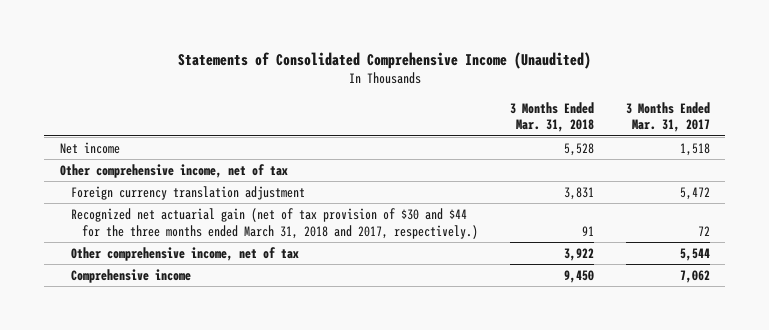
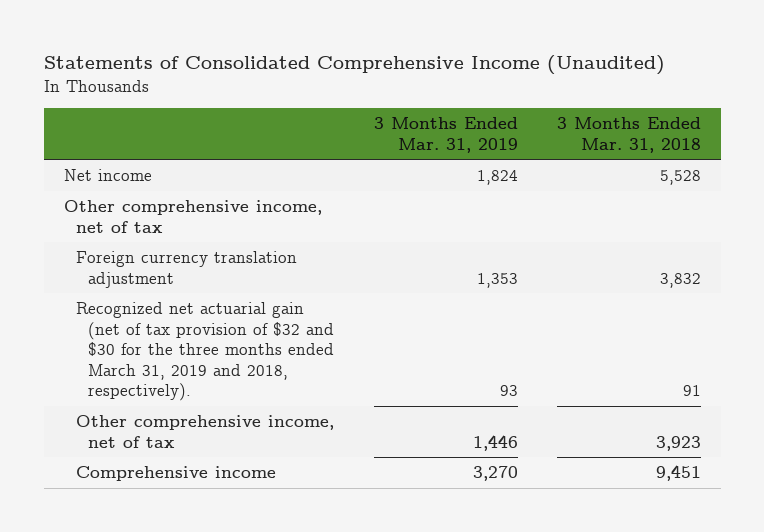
- | 3 Months Ended Mar. 31, 2018 | 3 Months Ended Mar. 31, 2017
+ | 3 Months Ended Mar. 31, 2019 | 3 Months Ended Mar. 31, 2018
- Foreign currency translation adjustment | 3,831 | 5,472
- Recognized net actuarial gain (net of tax provision of $30 and $44 for the three months ended March 31, 2018 and 2017, respectively.) | 91 | 72
- Other comprehensive income, net of tax | 3,922 | 5,544
- Comprehensive income | 9,450 | 7,062
+ Foreign currency translation adjustment | 1,353 | 3,832
+ Recognized net actuarial gain (net of tax provision of $32 and $30 for the three months ended March 31, 2019 and 2018, respectively). | 93 | 91
+ Other comprehensive income, net of tax | 1,446 | 3,923
+ Comprehensive income | 3,270 | 9,451

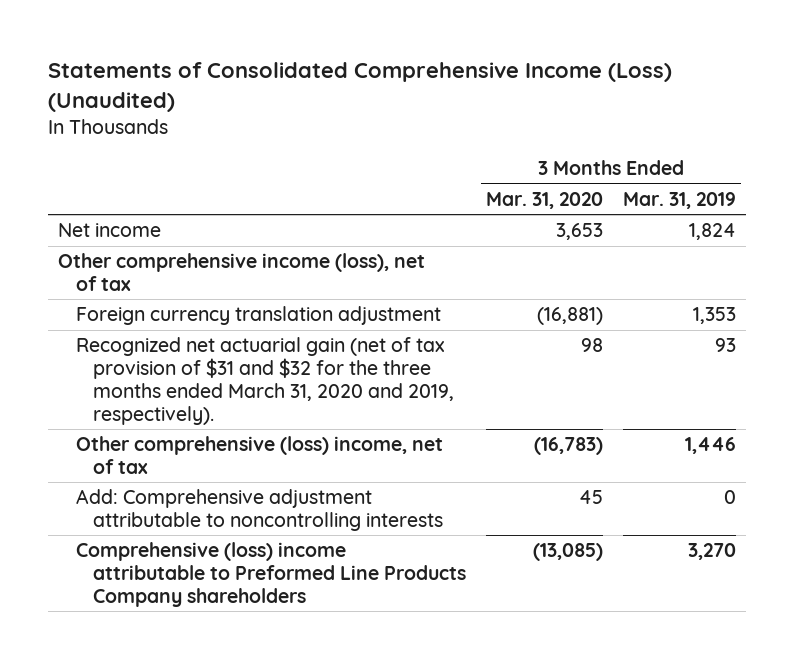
- Statements of Consolidated Comprehensive Income (Unaudited)
+ Statements of Consolidated Comprehensive Income (Loss) (Unaudited)
- | 3 Months Ended Mar. 31, 2019 | 3 Months Ended Mar. 31, 2018
+ | 3 Months Ended Mar. 31, 2020 | 3 Months Ended Mar. 31, 2019
- Other comprehensive income, net of tax
+ Other comprehensive income (loss), net of tax
- Recognized net actuarial gain (net of tax provision of $32 and $30 for the three months ended March 31, 2019 and 2018, respectively). | 93 | 91
- Other comprehensive income, net of tax | 1,446 | 3,923
- Comprehensive income | 3,270 | 9,451
+ Recognized net actuarial gain (net of tax provision of $31 and $32 for the three months ended March 31, 2020 and 2019, respectively). | 98 | 93
+ Other comprehensive (loss) income, net of tax | (16,783) | 1,446
+ Add: Comprehensive adjustment attributable to noncontrolling interests | 45 | 0
+ Comprehensive (loss) income attributable to Preformed Line Products Company shareholders | (13,085) | 3,270

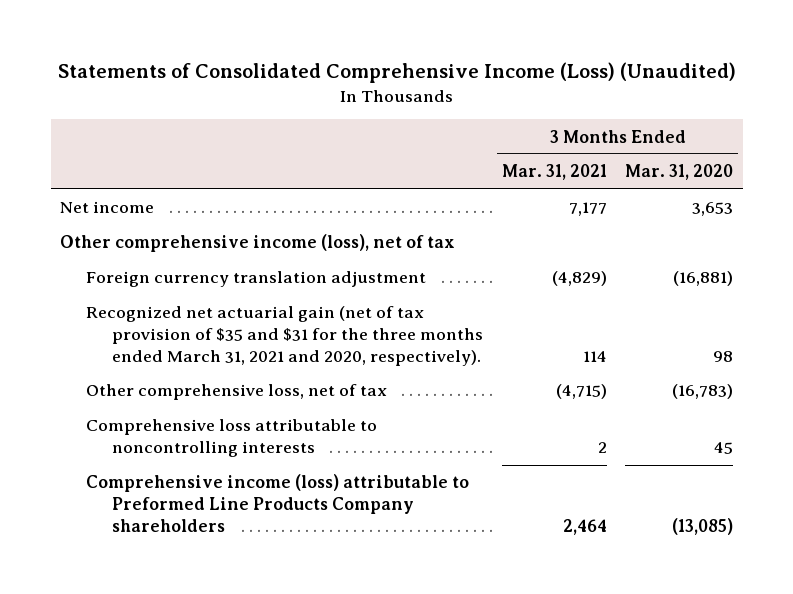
- | 3 Months Ended Mar. 31, 2020 | 3 Months Ended Mar. 31, 2019
+ | 3 Months Ended Mar. 31, 2021 | 3 Months Ended Mar. 31, 2020
- Recognized net actuarial gain (net of tax provision of $31 and $32 for the three months ended March 31, 2020 and 2019, respectively). | 98 | 93
- Other comprehensive (loss) income, net of tax | (16,783) | 1,446
- Add: Comprehensive adjustment attributable to noncontrolling interests | 45 | 0
- Comprehensive (loss) income attributable to Preformed Line Products Company shareholders | (13,085) | 3,270
+ Recognized net actuarial gain (net of tax provision of $35 and $31 for the three months ended March 31, 2021 and 2020, respectively). | 114 | 98
+ Other comprehensive loss, net of tax | (4,715) | (16,783)
+ Comprehensive loss attributable to noncontrolling interests | 2 | 45
+ Comprehensive income (loss) attributable to Preformed Line Products Company shareholders | 2,464 | (13,085)

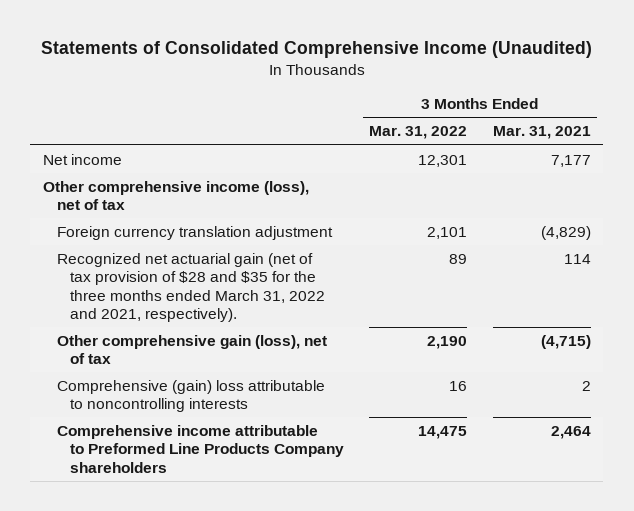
- Statements of Consolidated Comprehensive Income (Loss) (Unaudited)
+ Statements of Consolidated Comprehensive Income (Unaudited)
- | 3 Months Ended Mar. 31, 2021 | 3 Months Ended Mar. 31, 2020
+ | 3 Months Ended Mar. 31, 2022 | 3 Months Ended Mar. 31, 2021
- Recognized net actuarial gain (net of tax provision of $35 and $31 for the three months ended March 31, 2021 and 2020, respectively). | 114 | 98
- Other comprehensive loss, net of tax | (4,715) | (16,783)
- Comprehensive loss attributable to noncontrolling interests | 2 | 45
- Comprehensive income (loss) attributable to Preformed Line Products Company shareholders | 2,464 | (13,085)
+ Recognized net actuarial gain (net of tax provision of $28 and $35 for the three months ended March 31, 2022 and 2021, respectively). | 89 | 114
+ Other comprehensive gain (loss), net of tax | 2,190 | (4,715)
+ Comprehensive (gain) loss attributable to noncontrolling interests | 16 | 2
+ Comprehensive income attributable to Preformed Line Products Company shareholders | 14,475 | 2,464

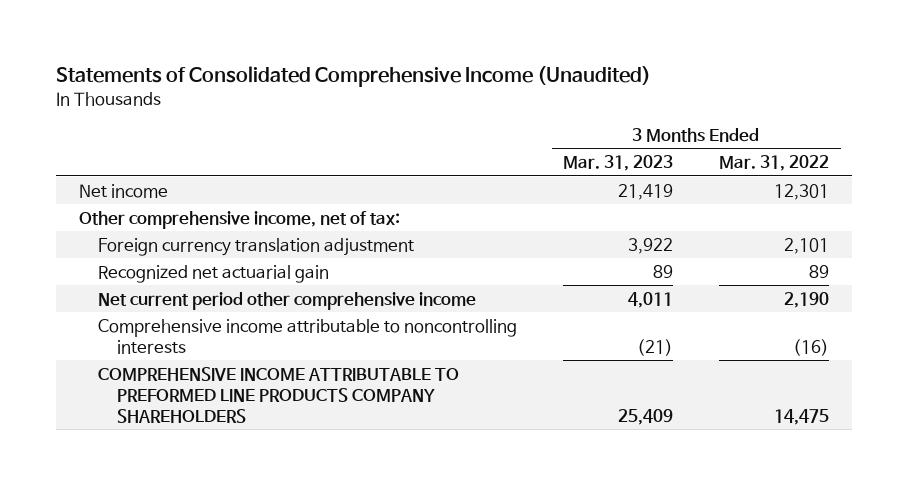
- | 3 Months Ended Mar. 31, 2022 | 3 Months Ended Mar. 31, 2021
+ | 3 Months Ended Mar. 31, 2023 | 3 Months Ended Mar. 31, 2022
- Other comprehensive income (loss), net of tax
+ Other comprehensive income, net of tax:
- Recognized net actuarial gain (net of tax provision of $28 and $35 for the three months ended March 31, 2022 and 2021, respectively). | 89 | 114
- Other comprehensive gain (loss), net of tax | 2,190 | (4,715)
- Comprehensive (gain) loss attributable to noncontrolling interests | 16 | 2
- Comprehensive income attributable to Preformed Line Products Company shareholders | 14,475 | 2,464
+ Recognized net actuarial gain | 89 | 89
+ Net current period other comprehensive income | 4,011 | 2,190
+ Comprehensive income attributable to noncontrolling interests | (21) | (16)
+ COMPREHENSIVE INCOME ATTRIBUTABLE TO PREFORMED LINE PRODUCTS COMPANY SHAREHOLDERS | 25,409 | 14,475

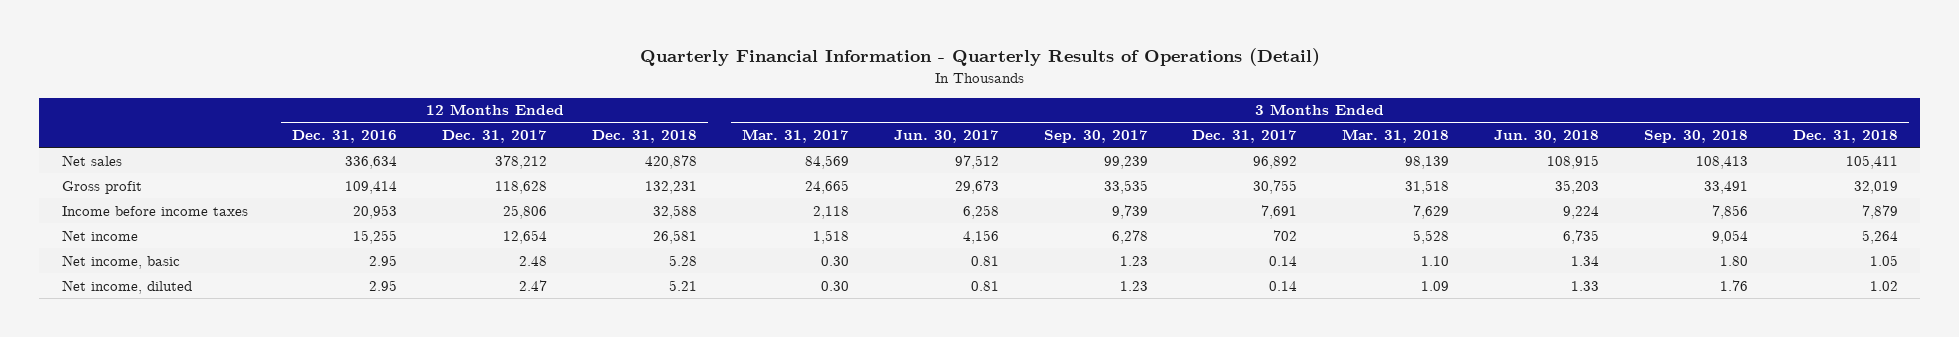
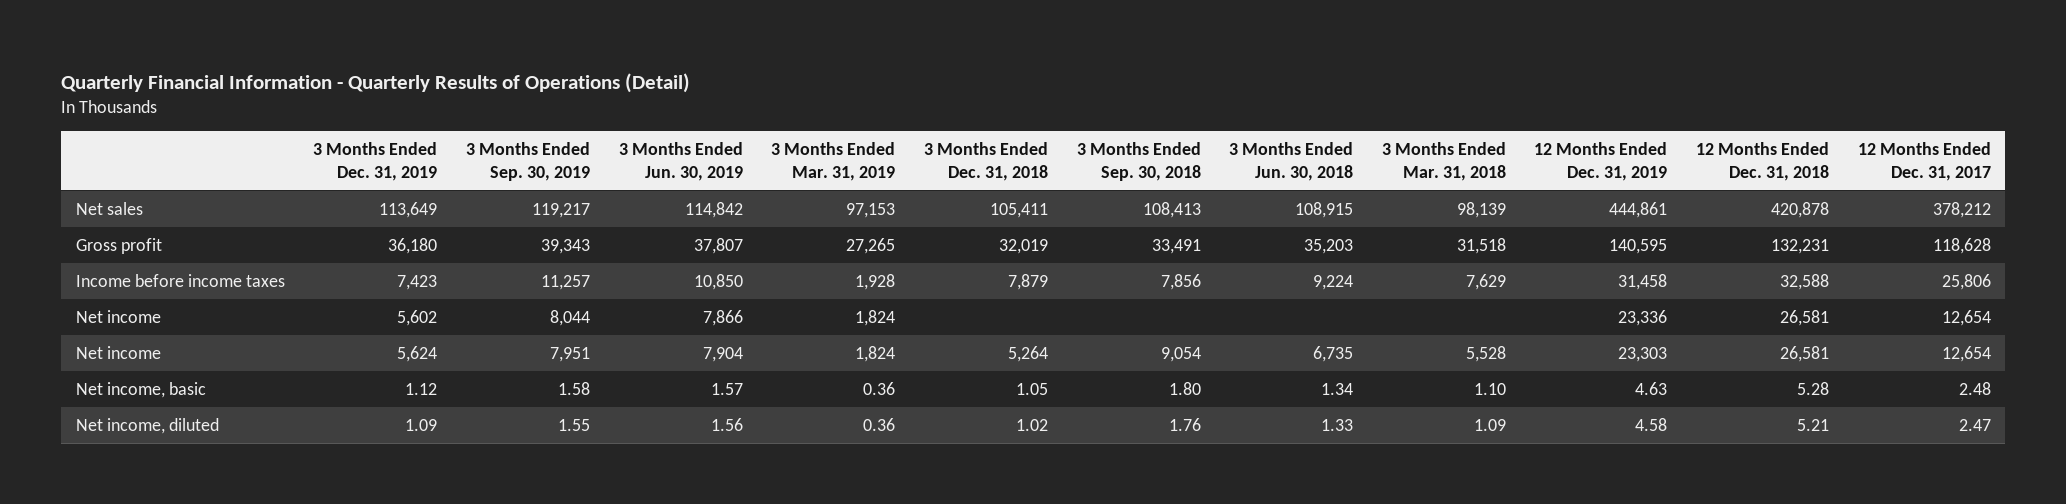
- | 12 Months Ended Dec. 31, 2016 | 12 Months Ended Dec. 31, 2017 | 12 Months Ended Dec. 31, 2018 | 3 Months Ended Mar. 31, 2017 | 3 Months Ended Jun. 30, 2017 | 3 Months Ended Sep. 30, 2017 | 3 Months Ended Dec. 31, 2017 | 3 Months Ended Mar. 31, 2018 | 3 Months Ended Jun. 30, 2018 | 3 Months Ended Sep. 30, 2018 | 3 Months Ended Dec. 31, 2018
+ | 3 Months Ended Dec. 31, 2019 | 3 Months Ended Sep. 30, 2019 | 3 Months Ended Jun. 30, 2019 | 3 Months Ended Mar. 31, 2019 | 3 Months Ended Dec. 31, 2018 | 3 Months Ended Sep. 30, 2018 | 3 Months Ended Jun. 30, 2018 | 3 Months Ended Mar. 31, 2018 | 12 Months Ended Dec. 31, 2019 | 12 Months Ended Dec. 31, 2018 | 12 Months Ended Dec. 31, 2017
+ Net income | 5,602 | 8,044 | 7,866 | 1,824 | | | | | 23,336 | 26,581 | 12,654

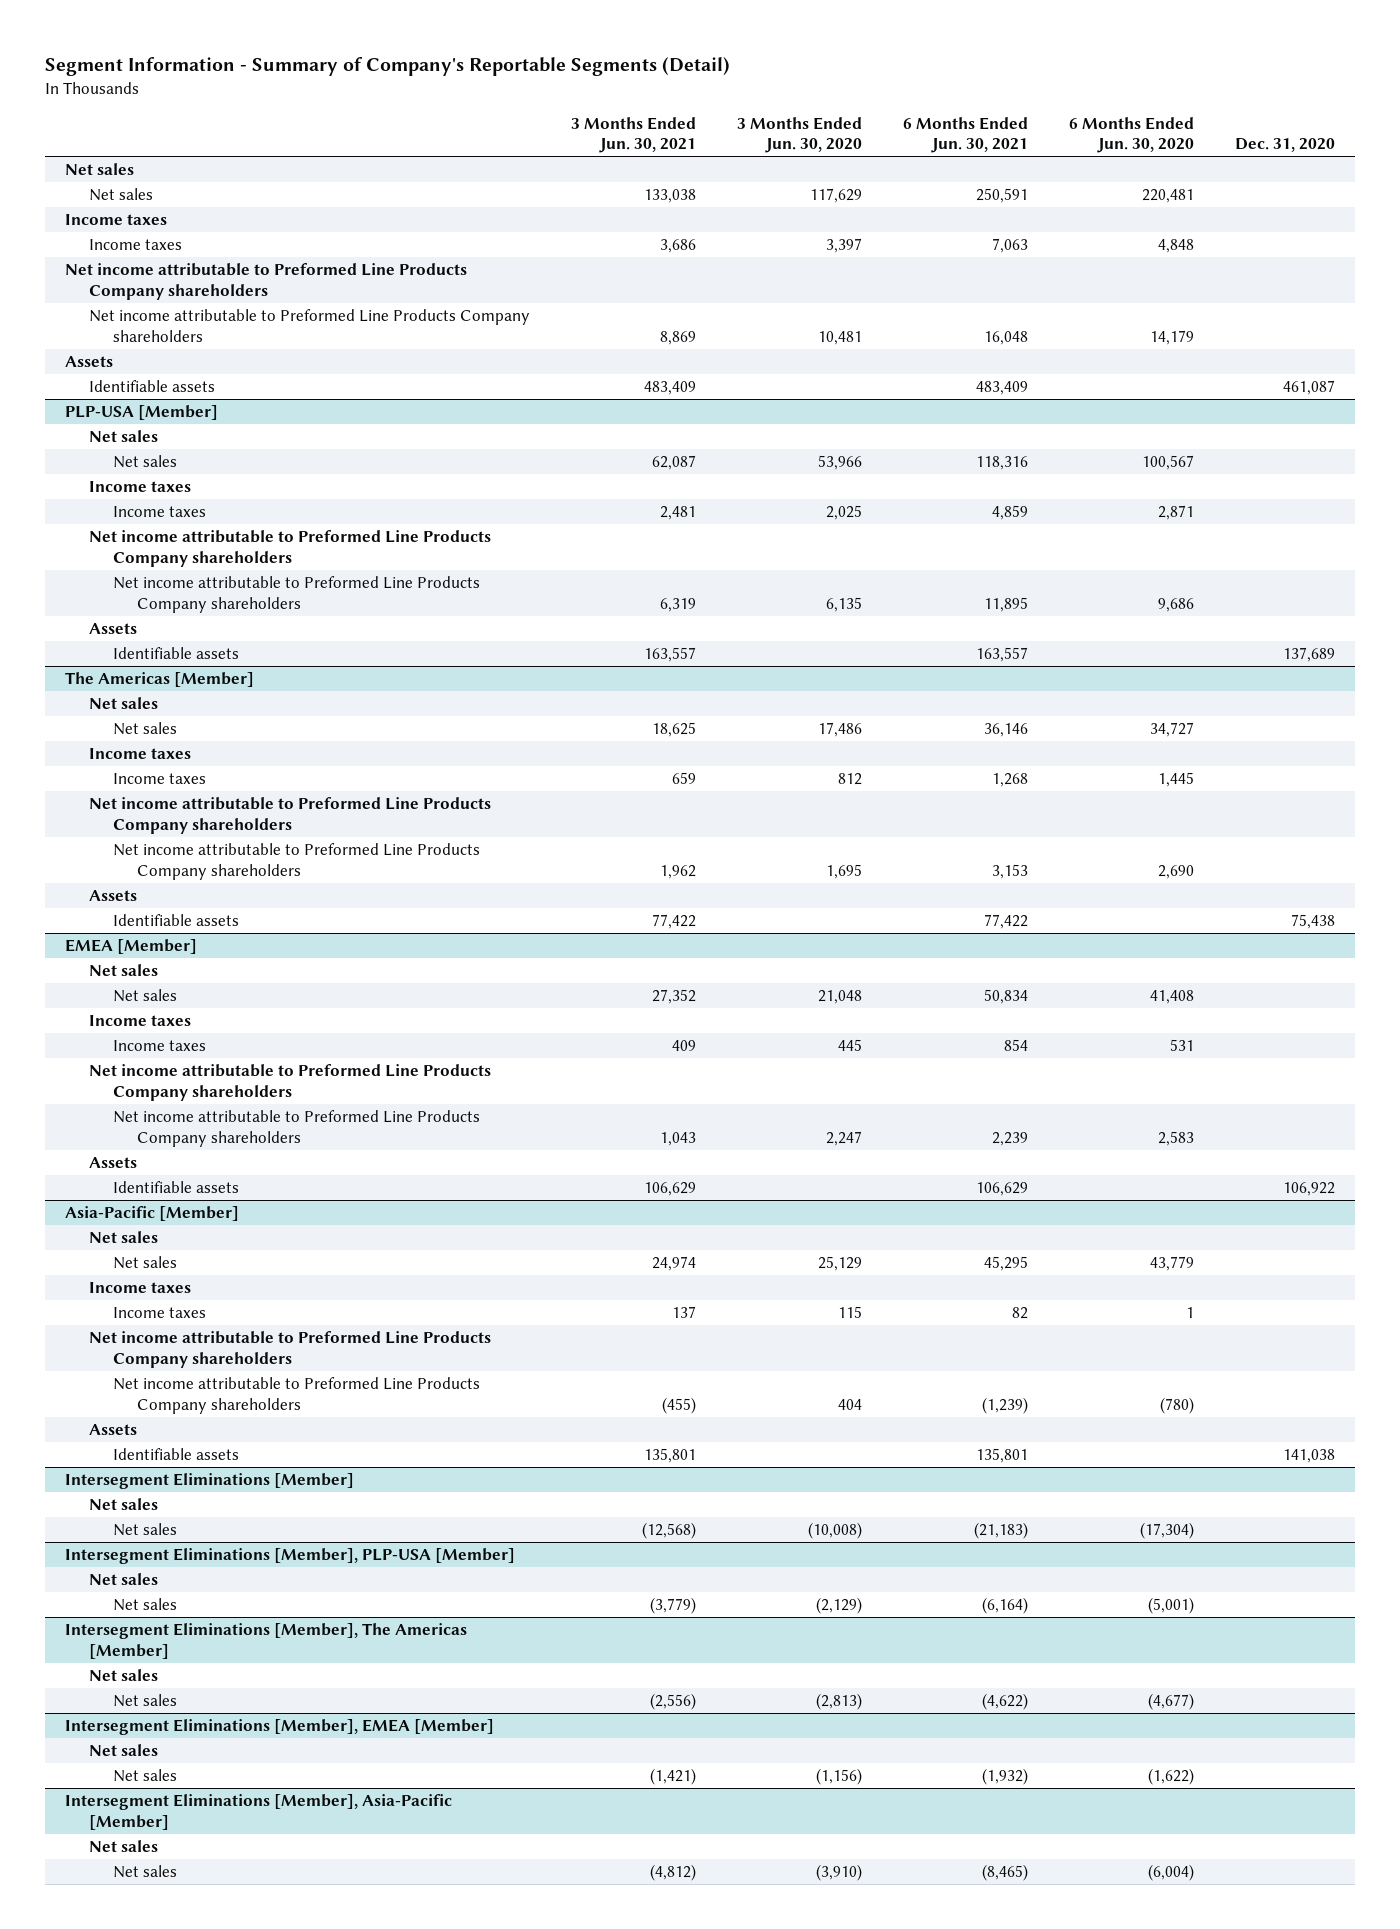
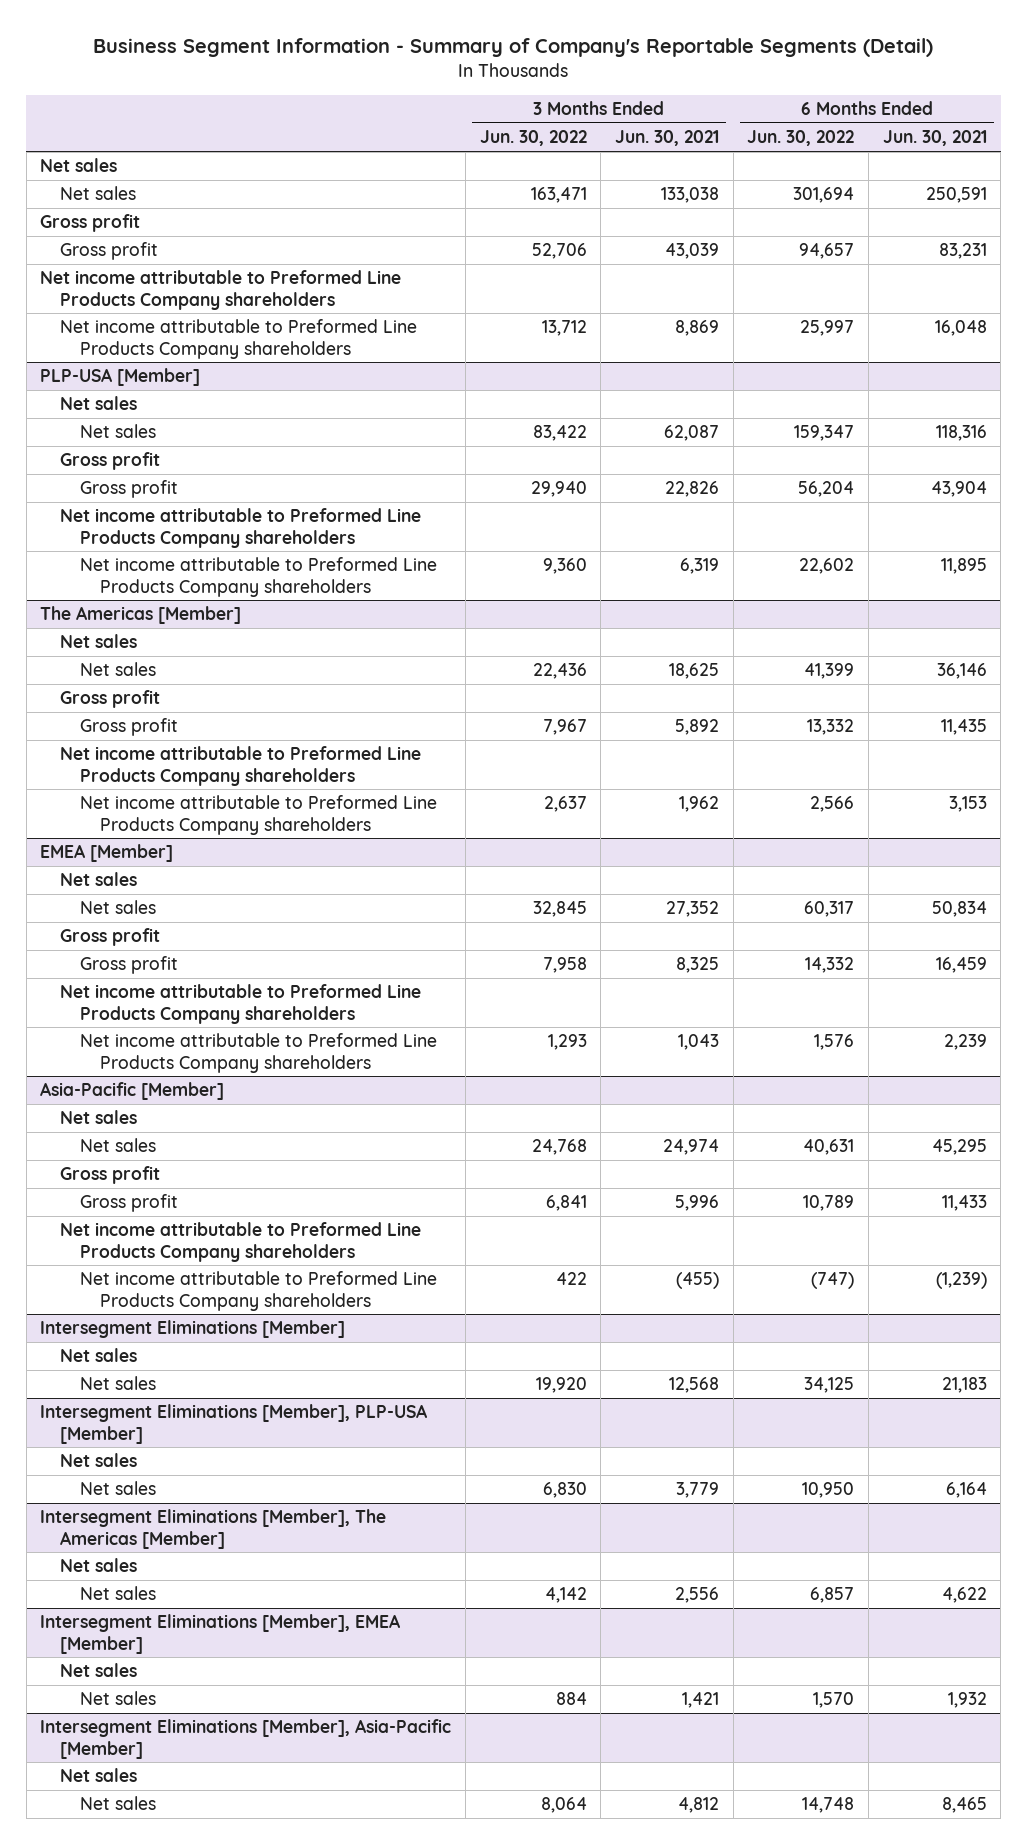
- Segment Information - Summary of Company's Reportable Segments (Detail)
+ Business Segment Information - Summary of Company's Reportable Segments (Detail)
- | 3 Months Ended Jun. 30, 2021 | 3 Months Ended Jun. 30, 2020 | 6 Months Ended Jun. 30, 2021 | 6 Months Ended Jun. 30, 2020 | Dec. 31, 2020
+ | 3 Months Ended Jun. 30, 2022 | 3 Months Ended Jun. 30, 2021 | 6 Months Ended Jun. 30, 2022 | 6 Months Ended Jun. 30, 2021
- Income taxes
- Income taxes | 3,686 | 3,397 | 7,063 | 4,848 |
+ Gross profit
+ Gross profit | 52,706 | 43,039 | 94,657 | 83,231
- Assets
- Identifiable assets | 483,409 | | 483,409 | | 461,087
@ PLP-USA [Member]
- Income taxes
- Income taxes | 2,481 | 2,025 | 4,859 | 2,871 |
+ Gross profit
+ Gross profit | 29,940 | 22,826 | 56,204 | 43,904
- Assets
- Identifiable assets | 163,557 | | 163,557 | | 137,689
@ The Americas [Member]
- Income taxes
- Income taxes | 659 | 812 | 1,268 | 1,445 |
+ Gross profit
+ Gross profit | 7,967 | 5,892 | 13,332 | 11,435
- Assets
- Identifiable assets | 77,422 | | 77,422 | | 75,438
@ EMEA [Member]
- Income taxes
- Income taxes | 409 | 445 | 854 | 531 |
+ Gross profit
+ Gross profit | 7,958 | 8,325 | 14,332 | 16,459
- Assets
- Identifiable assets | 106,629 | | 106,629 | | 106,922
@ Asia-Pacific [Member]
- Income taxes
- Income taxes | 137 | 115 | 82 | 1 |
+ Gross profit
+ Gross profit | 6,841 | 5,996 | 10,789 | 11,433
- Assets
- Identifiable assets | 135,801 | | 135,801 | | 141,038
@ Intersegment Eliminations [Member]
- Net sales | (12,568) | (10,008) | (21,183) | (17,304) |
+ Net sales | 19,920 | 12,568 | 34,125 | 21,183
@ Intersegment Eliminations [Member], PLP-USA [Member]
- Net sales | (3,779) | (2,129) | (6,164) | (5,001) |
+ Net sales | 6,830 | 3,779 | 10,950 | 6,164
@ Intersegment Eliminations [Member], The Americas [Member]
- Net sales | (2,556) | (2,813) | (4,622) | (4,677) |
+ Net sales | 4,142 | 2,556 | 6,857 | 4,622
@ Intersegment Eliminations [Member], EMEA [Member]
- Net sales | (1,421) | (1,156) | (1,932) | (1,622) |
+ Net sales | 884 | 1,421 | 1,570 | 1,932
@ Intersegment Eliminations [Member], Asia-Pacific [Member]
- Net sales | (4,812) | (3,910) | (8,465) | (6,004) |
+ Net sales | 8,064 | 4,812 | 14,748 | 8,465

